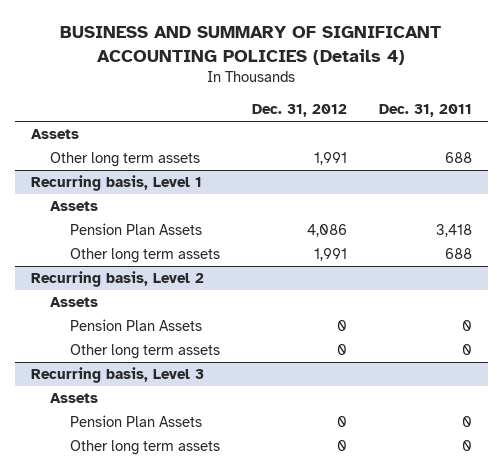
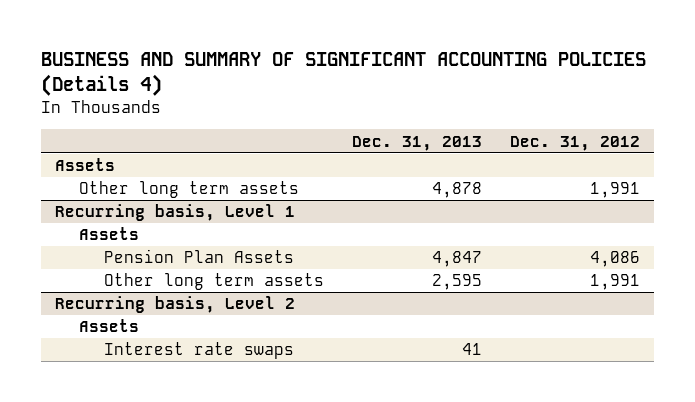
- | Dec. 31, 2012 | Dec. 31, 2011
+ | Dec. 31, 2013 | Dec. 31, 2012
@ Recurring basis, Level 2
- Pension Plan Assets | 0 | 0
- Other long term assets | 0 | 0
- Recurring basis, Level 3
- Assets
- Pension Plan Assets | 0 | 0
- Other long term assets | 0 | 0
@ Recurring basis, Level 2
+ Interest rate swaps | 41 |

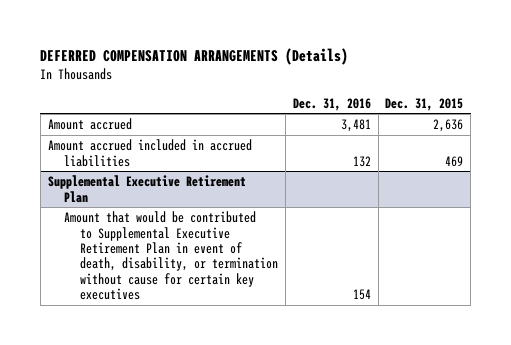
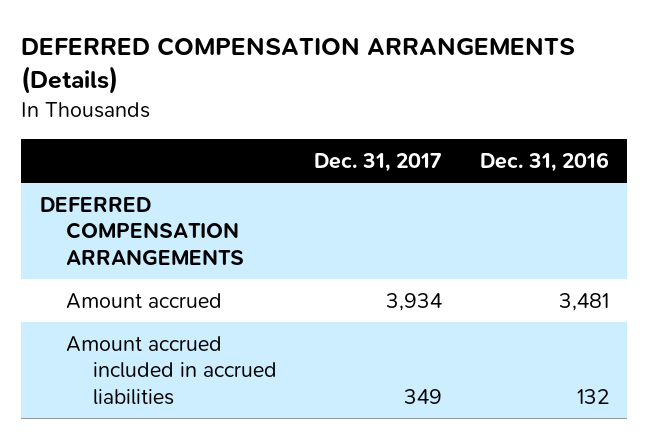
- | Dec. 31, 2016 | Dec. 31, 2015
+ | Dec. 31, 2017 | Dec. 31, 2016
+ DEFERRED COMPENSATION ARRANGEMENTS
- Supplemental Executive Retirement Plan
- Amount that would be contributed to Supplemental Executive Retirement Plan in event of death, disability, or termination without cause for certain key executives | 154 |

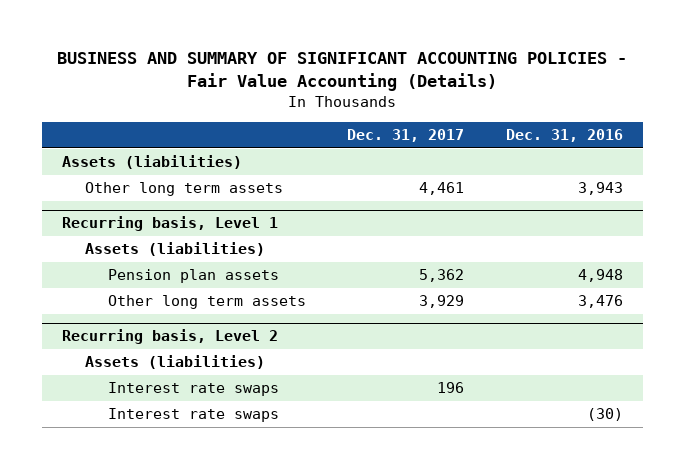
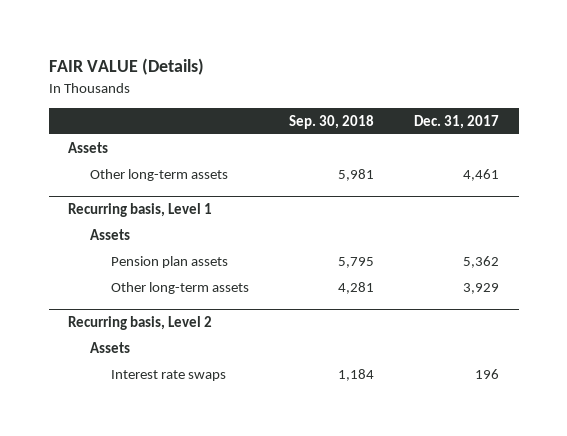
- BUSINESS AND SUMMARY OF SIGNIFICANT ACCOUNTING POLICIES - Fair Value Accounting (Details)
+ FAIR VALUE (Details)
- | Dec. 31, 2017 | Dec. 31, 2016
+ | Sep. 30, 2018 | Dec. 31, 2017
- Assets (liabilities)
- Other long term assets | 4,461 | 3,943
+ Assets
+ Other long-term assets | 5,981 | 4,461
@ Recurring basis, Level 1
- Assets (liabilities)
+ Assets
- Other long term assets | 3,929 | 3,476
+ Other long-term assets | 4,281 | 3,929
@ Recurring basis, Level 2
- Assets (liabilities)
+ Assets
- Interest rate swaps | | (30)

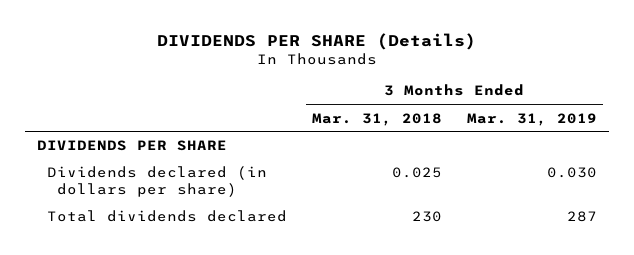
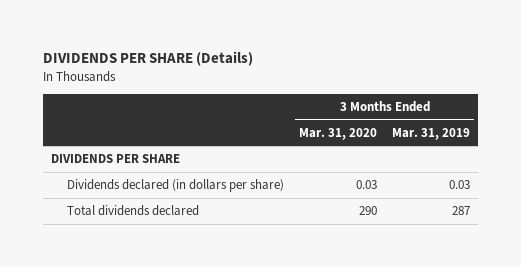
- | 3 Months Ended Mar. 31, 2018 | 3 Months Ended Mar. 31, 2019
+ | 3 Months Ended Mar. 31, 2020 | 3 Months Ended Mar. 31, 2019
- Dividends declared (in dollars per share) | 0.025 | 0.030
+ Dividends declared (in dollars per share) | 0.03 | 0.03

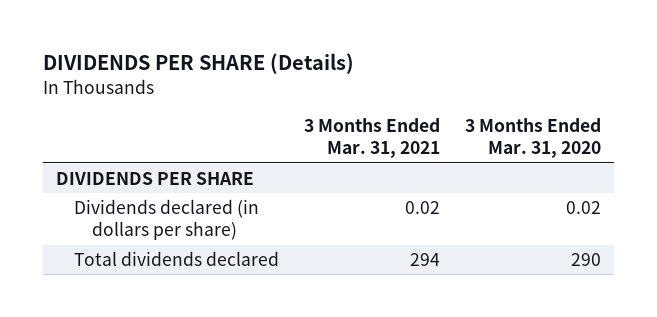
- | 3 Months Ended Mar. 31, 2020 | 3 Months Ended Mar. 31, 2019
+ | 3 Months Ended Mar. 31, 2021 | 3 Months Ended Mar. 31, 2020
- Dividends declared (in dollars per share) | 0.03 | 0.03
+ Dividends declared (in dollars per share) | 0.02 | 0.02

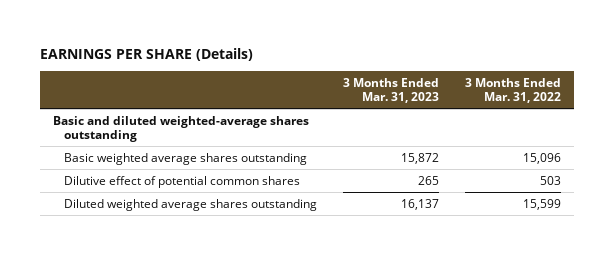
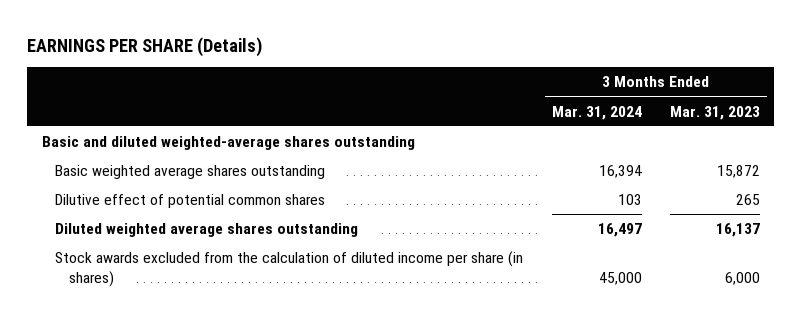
- | 3 Months Ended Mar. 31, 2023 | 3 Months Ended Mar. 31, 2022
+ | 3 Months Ended Mar. 31, 2024 | 3 Months Ended Mar. 31, 2023
+ Stock awards excluded from the calculation of diluted income per share (in shares) | 45,000 | 6,000

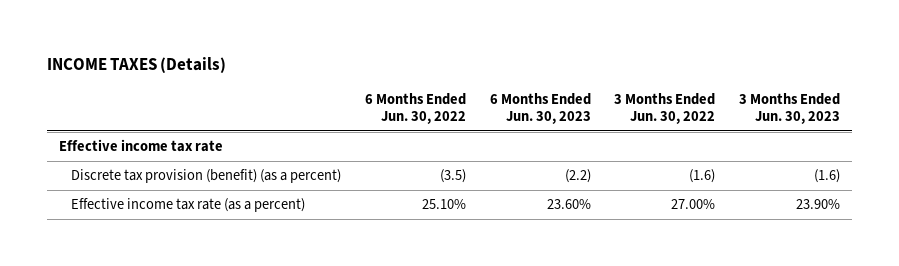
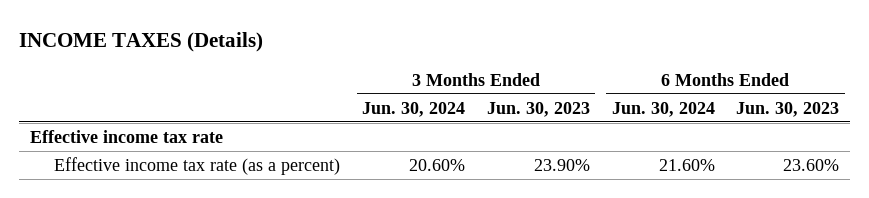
- | 6 Months Ended Jun. 30, 2022 | 6 Months Ended Jun. 30, 2023 | 3 Months Ended Jun. 30, 2022 | 3 Months Ended Jun. 30, 2023
+ | 3 Months Ended Jun. 30, 2024 | 3 Months Ended Jun. 30, 2023 | 6 Months Ended Jun. 30, 2024 | 6 Months Ended Jun. 30, 2023
- Discrete tax provision (benefit) (as a percent) | (3.5) | (2.2) | (1.6) | (1.6)

